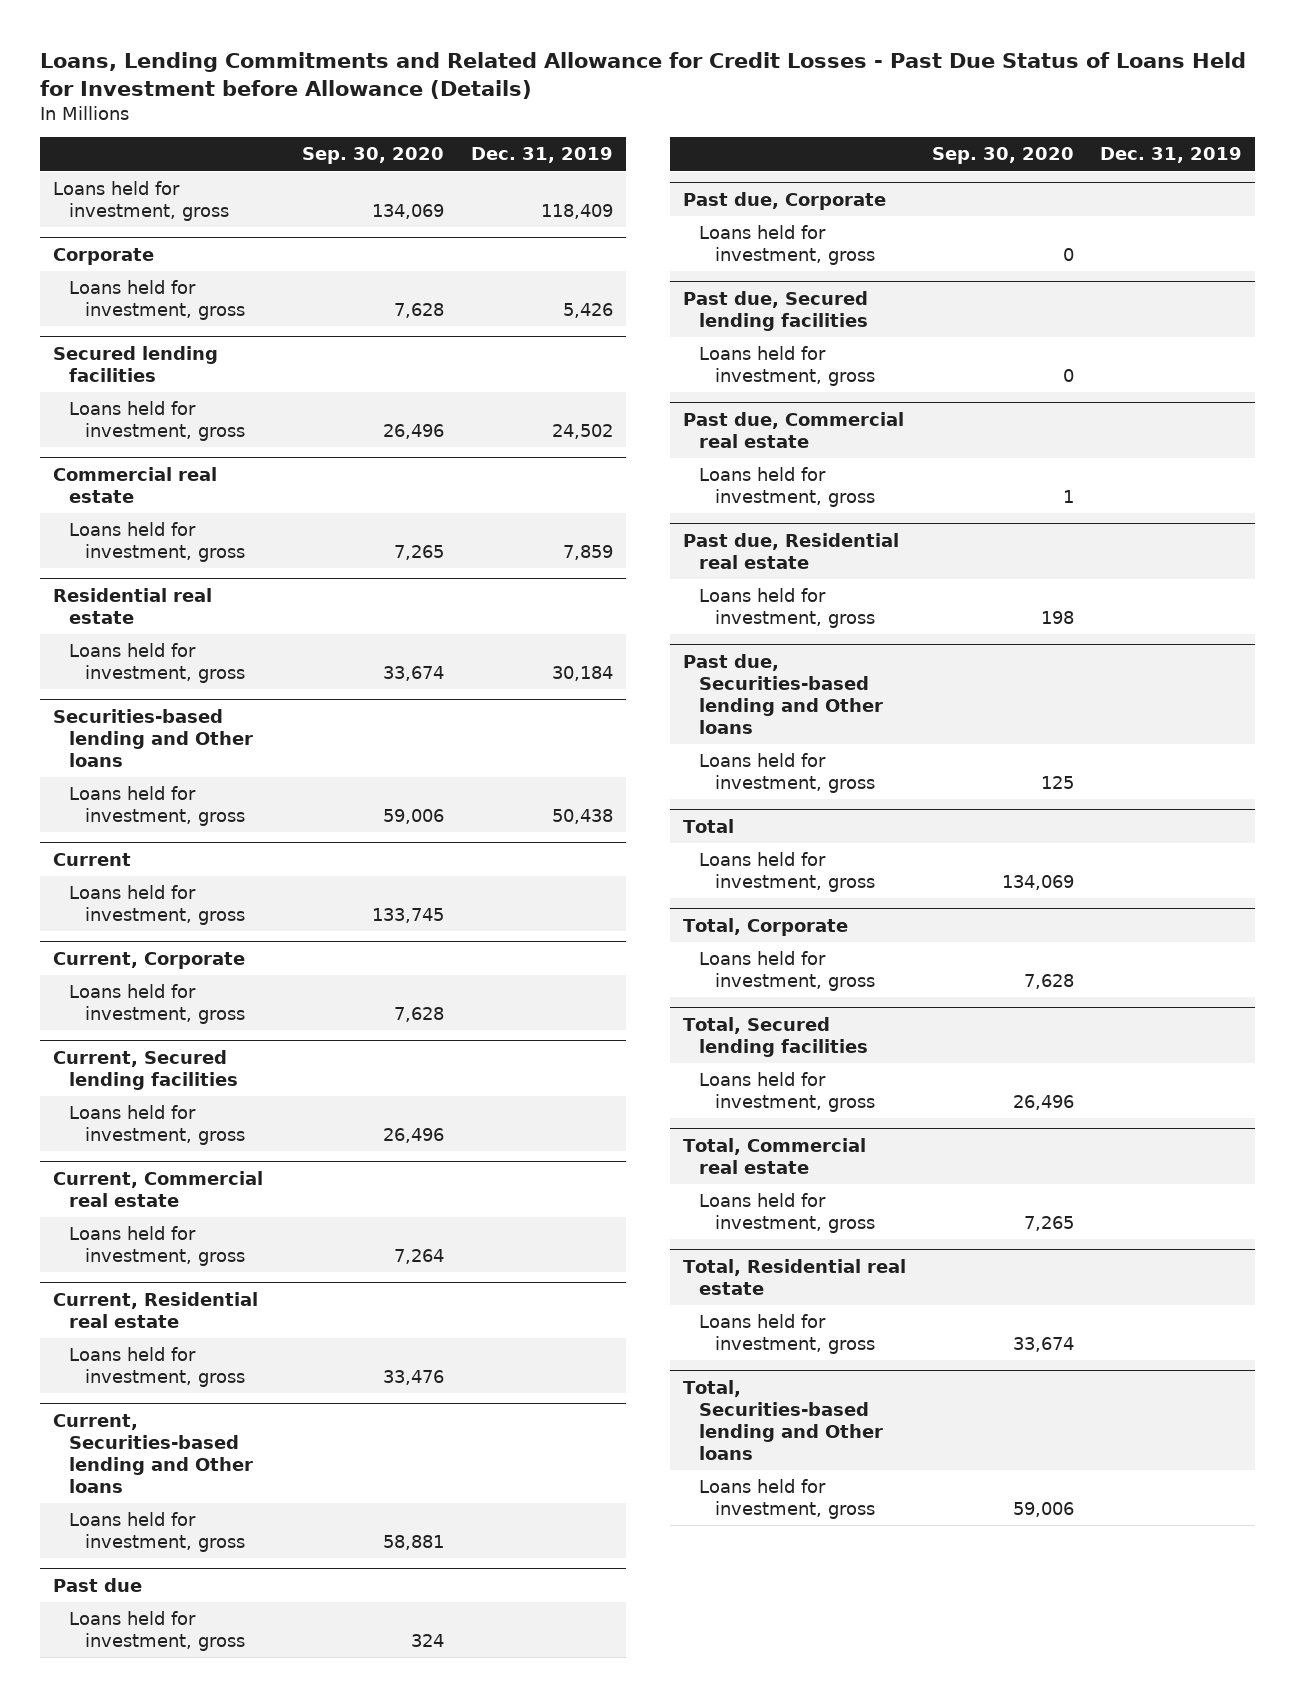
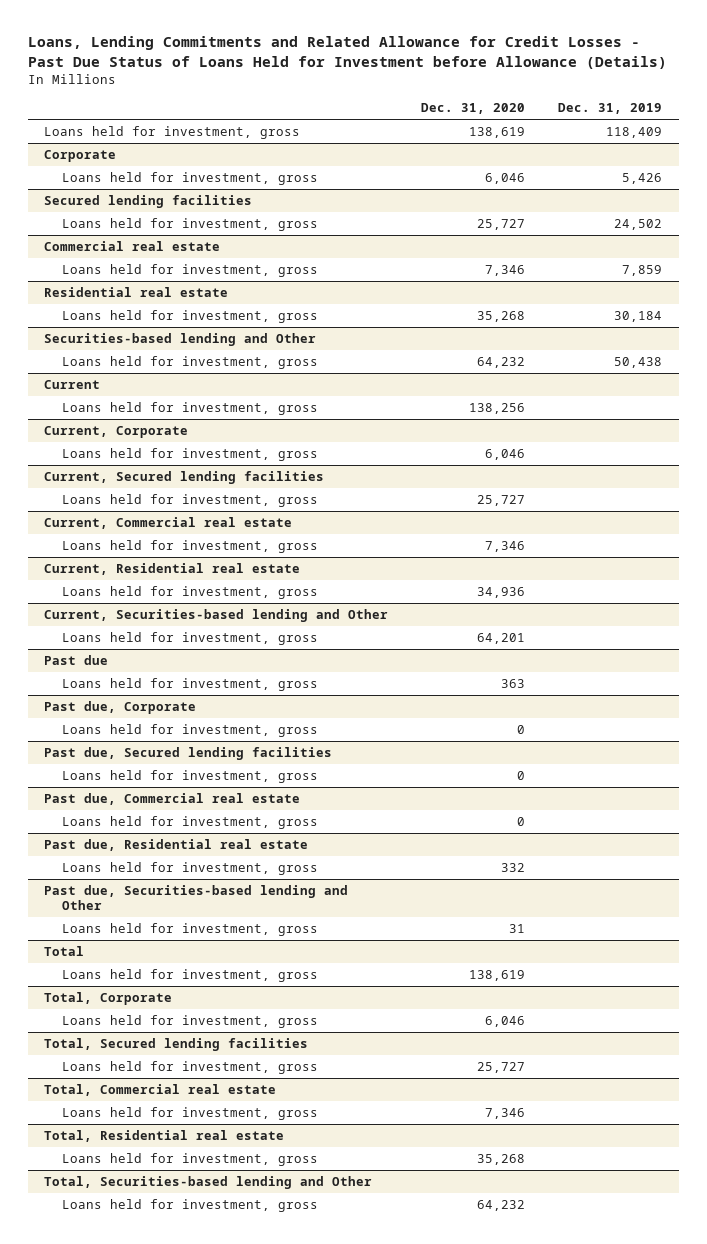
- | Sep. 30, 2020 | Dec. 31, 2019
+ | Dec. 31, 2020 | Dec. 31, 2019
- Securities-based lending and Other loans
+ Securities-based lending and Other
- Current, Securities-based lending and Other loans
+ Current, Securities-based lending and Other
- Past due, Securities-based lending and Other loans
+ Past due, Securities-based lending and Other
- Total, Securities-based lending and Other loans
+ Total, Securities-based lending and Other

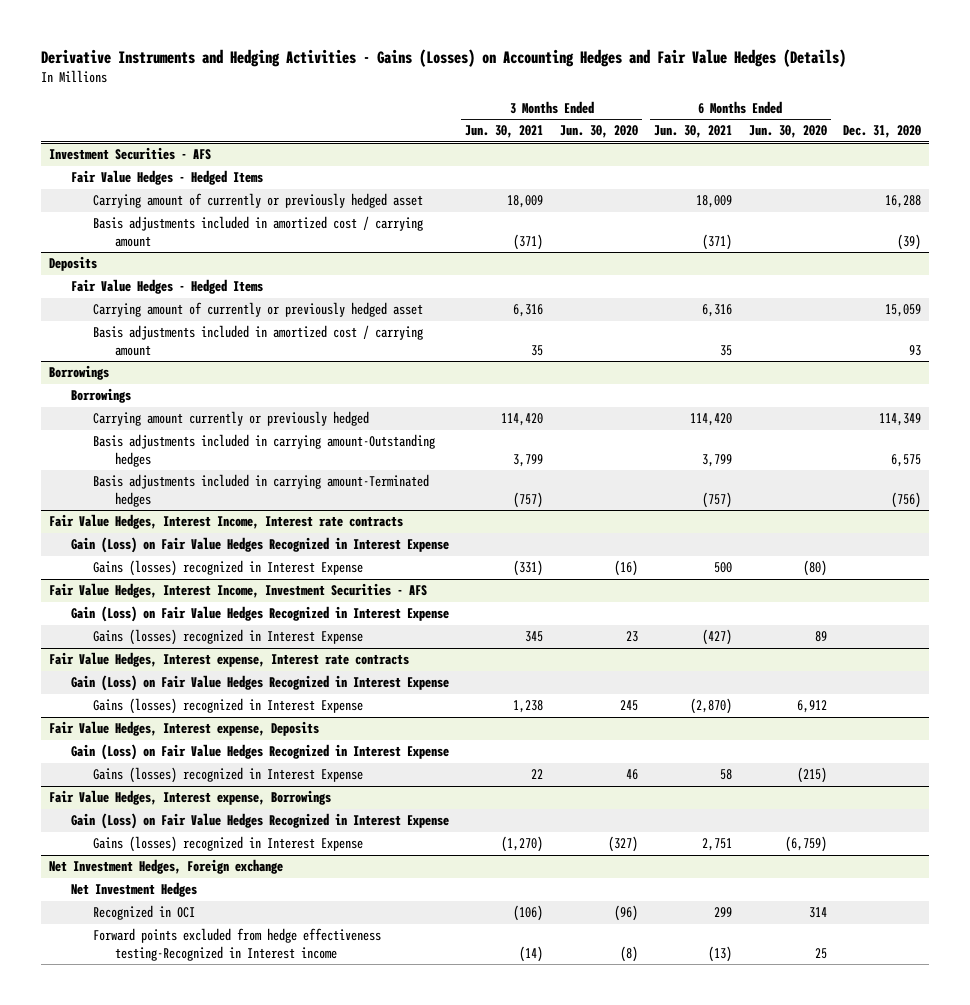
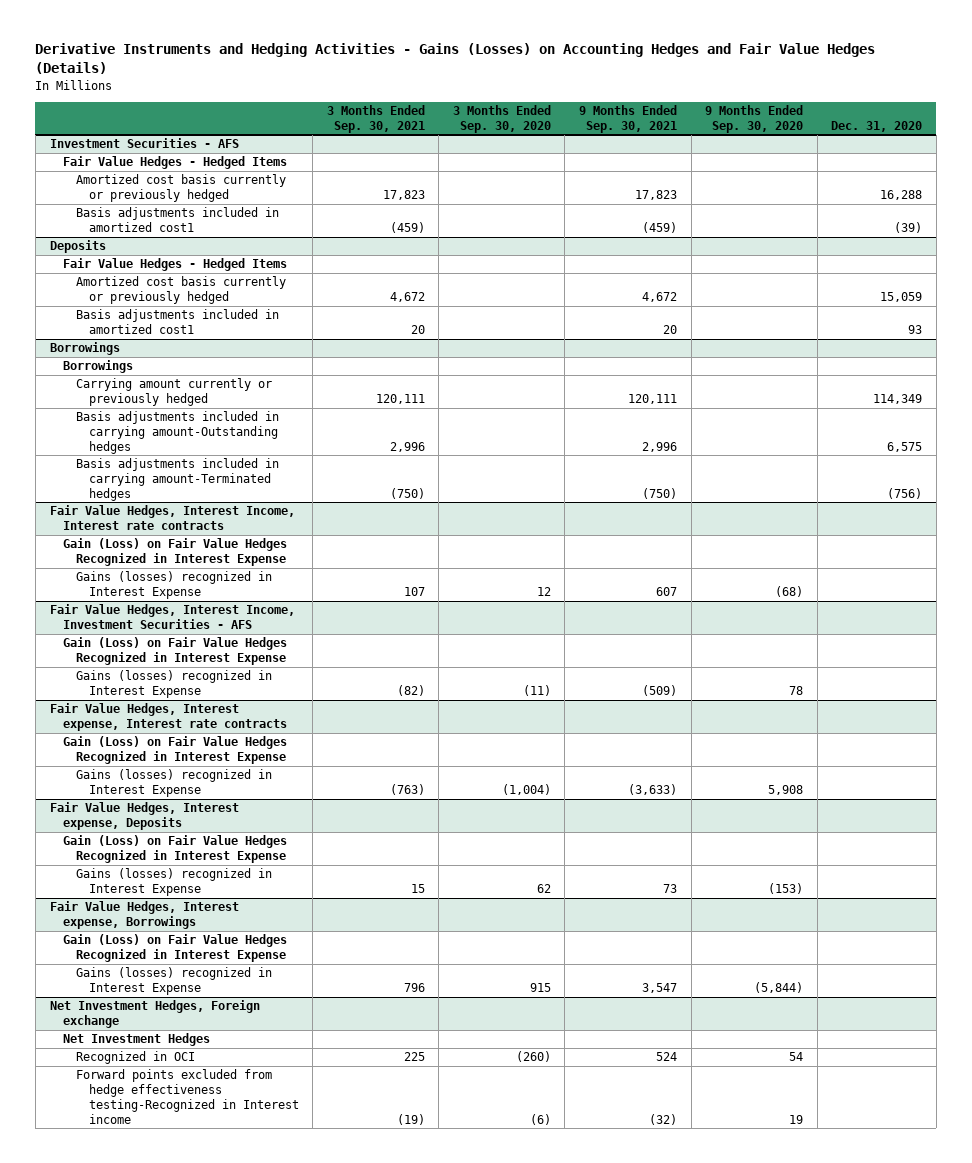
- | 3 Months Ended Jun. 30, 2021 | 3 Months Ended Jun. 30, 2020 | 6 Months Ended Jun. 30, 2021 | 6 Months Ended Jun. 30, 2020 | Dec. 31, 2020
+ | 3 Months Ended Sep. 30, 2021 | 3 Months Ended Sep. 30, 2020 | 9 Months Ended Sep. 30, 2021 | 9 Months Ended Sep. 30, 2020 | Dec. 31, 2020
@ Investment Securities - AFS
- Carrying amount of currently or previously hedged asset | 18,009 | | 18,009 | | 16,288
- Basis adjustments included in amortized cost / carrying amount | (371) | | (371) | | (39)
+ Amortized cost basis currently or previously hedged | 17,823 | | 17,823 | | 16,288
+ Basis adjustments included in amortized cost1 | (459) | | (459) | | (39)
@ Deposits
- Carrying amount of currently or previously hedged asset | 6,316 | | 6,316 | | 15,059
- Basis adjustments included in amortized cost / carrying amount | 35 | | 35 | | 93
+ Amortized cost basis currently or previously hedged | 4,672 | | 4,672 | | 15,059
+ Basis adjustments included in amortized cost1 | 20 | | 20 | | 93

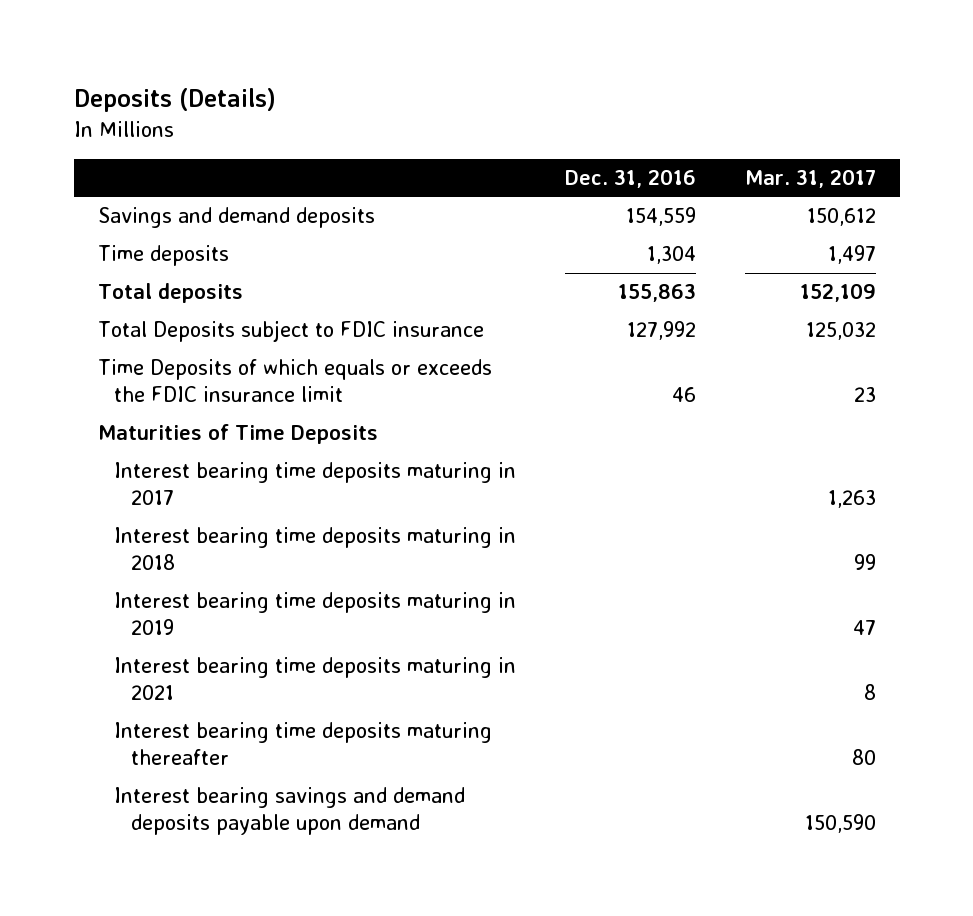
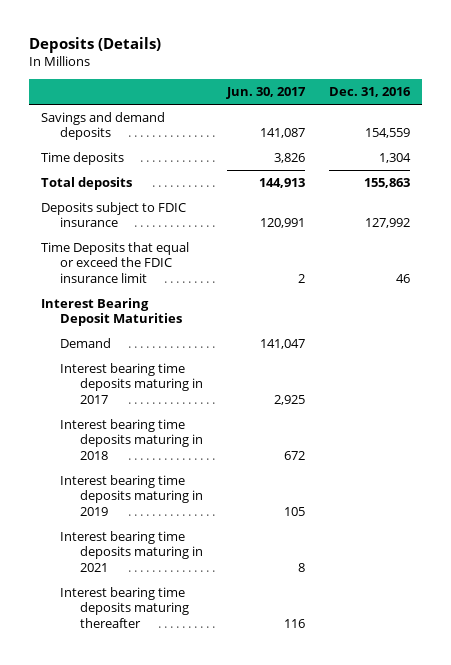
- | Dec. 31, 2016 | Mar. 31, 2017
+ | Jun. 30, 2017 | Dec. 31, 2016
- Total Deposits subject to FDIC insurance | 127,992 | 125,032
- Time Deposits of which equals or exceeds the FDIC insurance limit | 46 | 23
- Maturities of Time Deposits
+ Deposits subject to FDIC insurance | 120,991 | 127,992
+ Time Deposits that equal or exceed the FDIC insurance limit | 2 | 46
+ Interest Bearing Deposit Maturities
+ Demand | 141,047 |
- Interest bearing savings and demand deposits payable upon demand | | 150,590

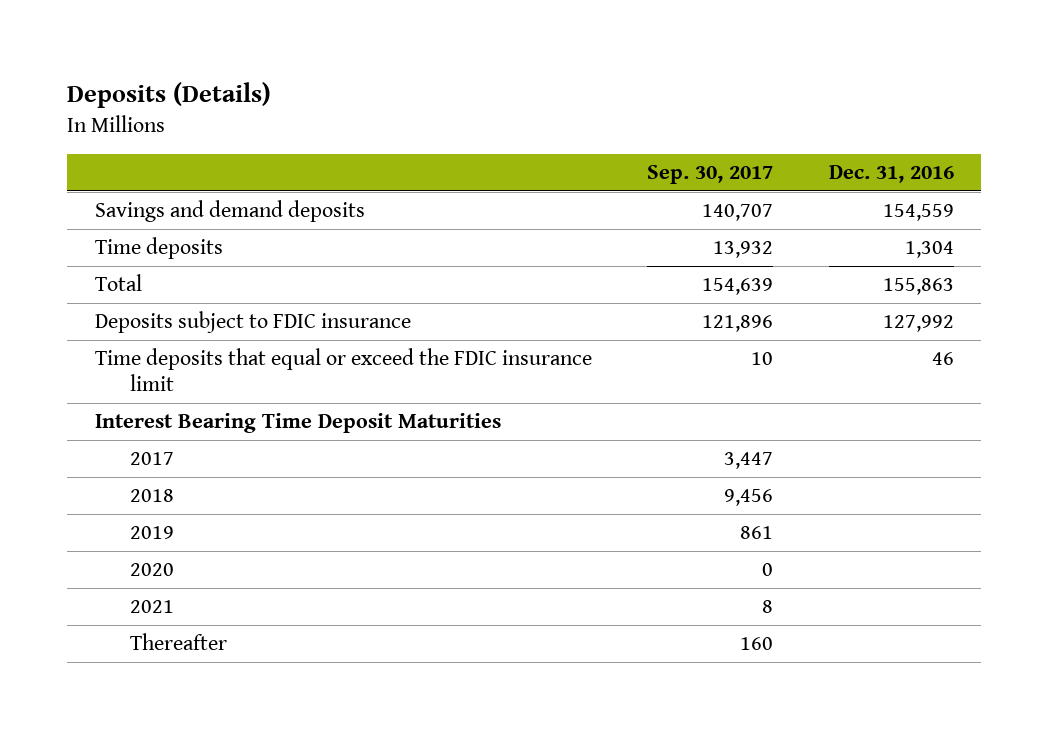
- | Jun. 30, 2017 | Dec. 31, 2016
+ | Sep. 30, 2017 | Dec. 31, 2016
- Total deposits | 144,913 | 155,863
+ Total | 154,639 | 155,863
- Time Deposits that equal or exceed the FDIC insurance limit | 2 | 46
- Interest Bearing Deposit Maturities
- Demand | 141,047 |
- Interest bearing time deposits maturing in 2017 | 2,925 |
- Interest bearing time deposits maturing in 2018 | 672 |
- Interest bearing time deposits maturing in 2019 | 105 |
- Interest bearing time deposits maturing in 2021 | 8 |
- Interest bearing time deposits maturing thereafter | 116 |
+ Time deposits that equal or exceed the FDIC insurance limit | 10 | 46
+ Interest Bearing Time Deposit Maturities
+ 2017 | 3,447 |
+ 2018 | 9,456 |
+ 2019 | 861 |
+ 2020 | 0 |
+ 2021 | 8 |
+ Thereafter | 160 |

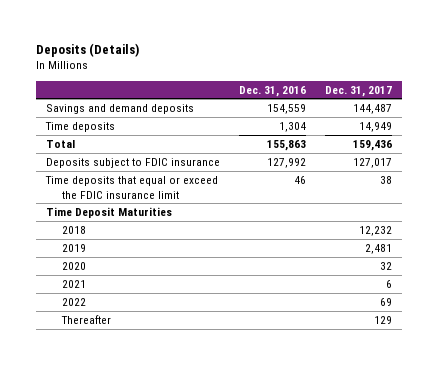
- | Sep. 30, 2017 | Dec. 31, 2016
+ | Dec. 31, 2016 | Dec. 31, 2017
- Interest Bearing Time Deposit Maturities
- 2017 | 3,447 |
+ Time Deposit Maturities
+ 2022 | | 69

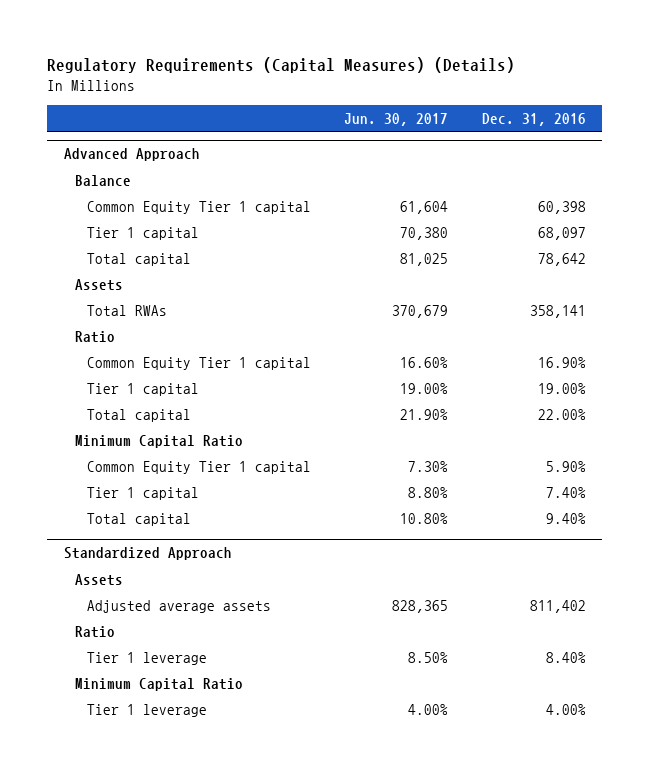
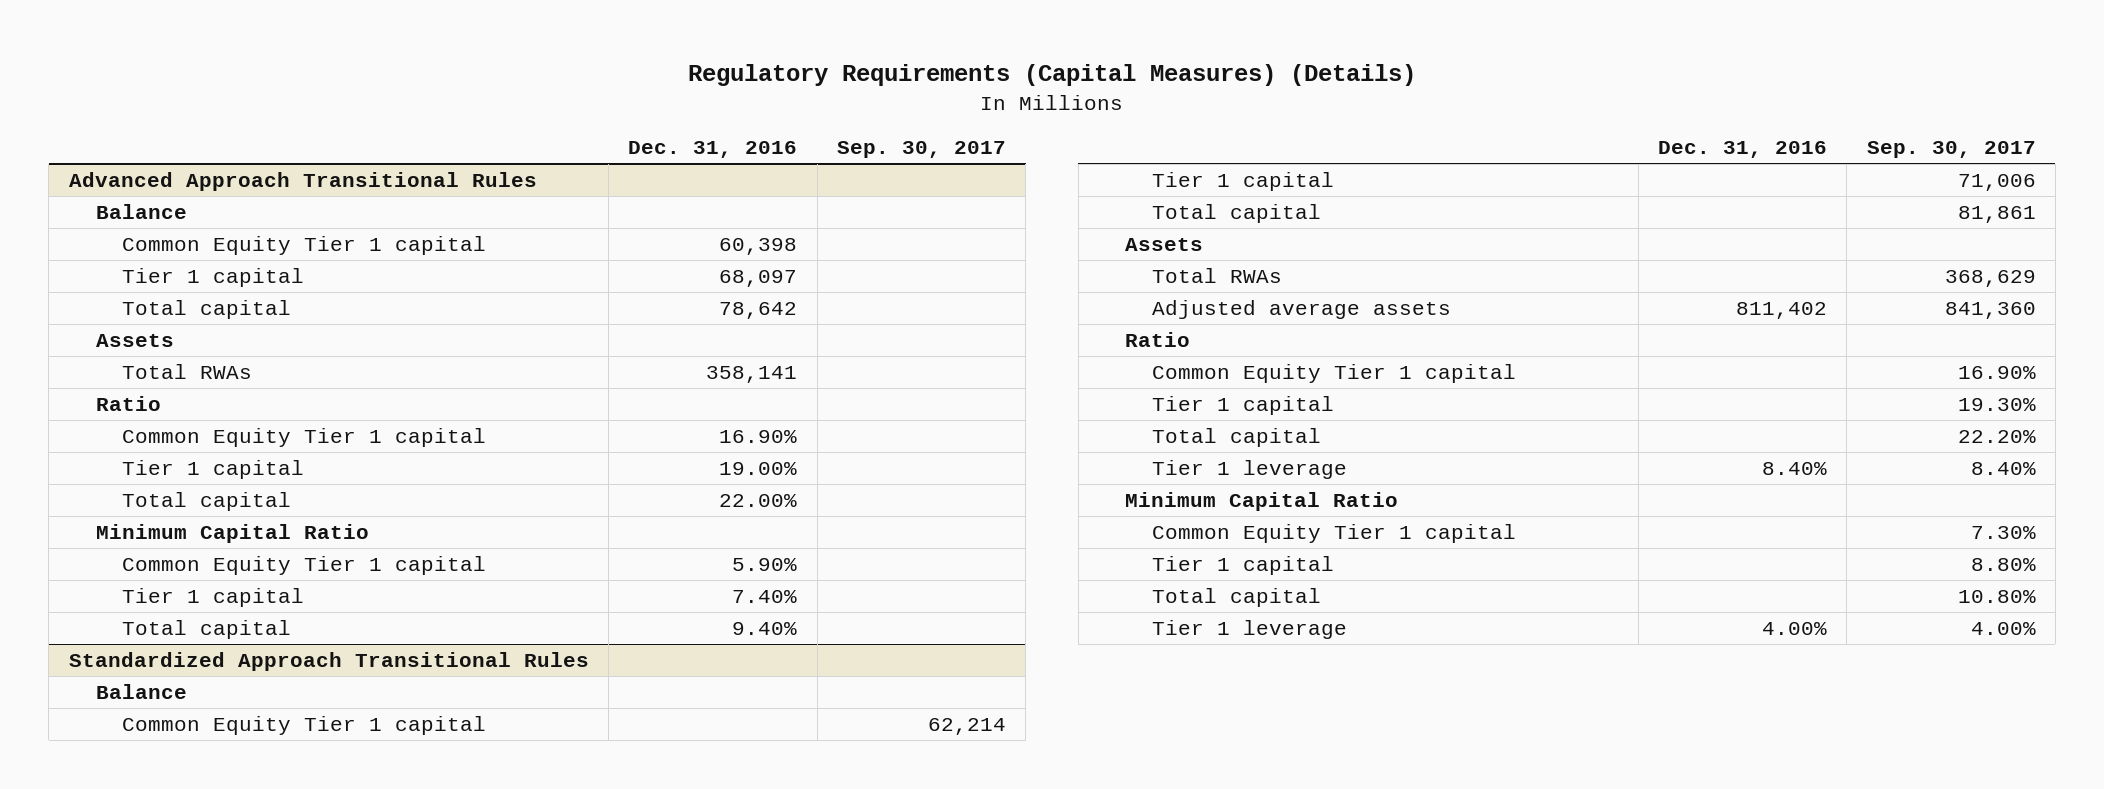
- | Jun. 30, 2017 | Dec. 31, 2016
+ | Dec. 31, 2016 | Sep. 30, 2017
- Advanced Approach
+ Advanced Approach Transitional Rules
- Standardized Approach
+ Standardized Approach Transitional Rules
+ Balance
+ Common Equity Tier 1 capital | | 62,214
+ Tier 1 capital | | 71,006
+ Total capital | | 81,861
+ Total RWAs | | 368,629
+ Common Equity Tier 1 capital | | 16.90%
+ Tier 1 capital | | 19.30%
+ Total capital | | 22.20%
+ Common Equity Tier 1 capital | | 7.30%
+ Tier 1 capital | | 8.80%
+ Total capital | | 10.80%

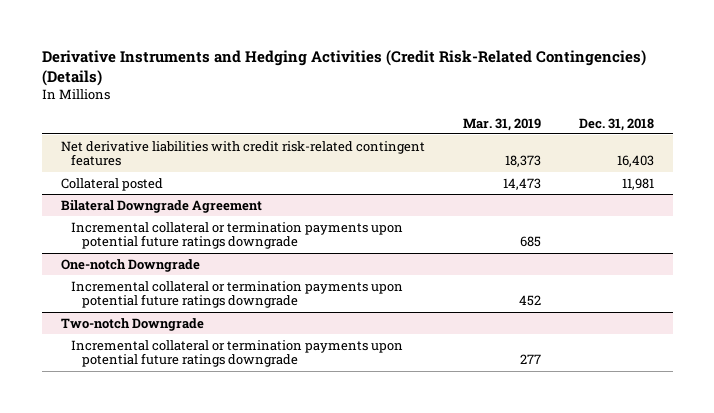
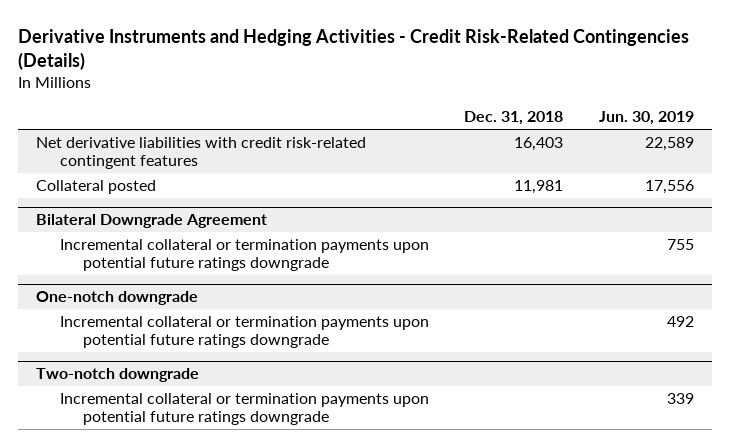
- Derivative Instruments and Hedging Activities (Credit Risk-Related Contingencies) (Details)
+ Derivative Instruments and Hedging Activities - Credit Risk-Related Contingencies (Details)
- | Mar. 31, 2019 | Dec. 31, 2018
+ | Dec. 31, 2018 | Jun. 30, 2019
- One-notch Downgrade
+ One-notch downgrade
- Two-notch Downgrade
+ Two-notch downgrade

